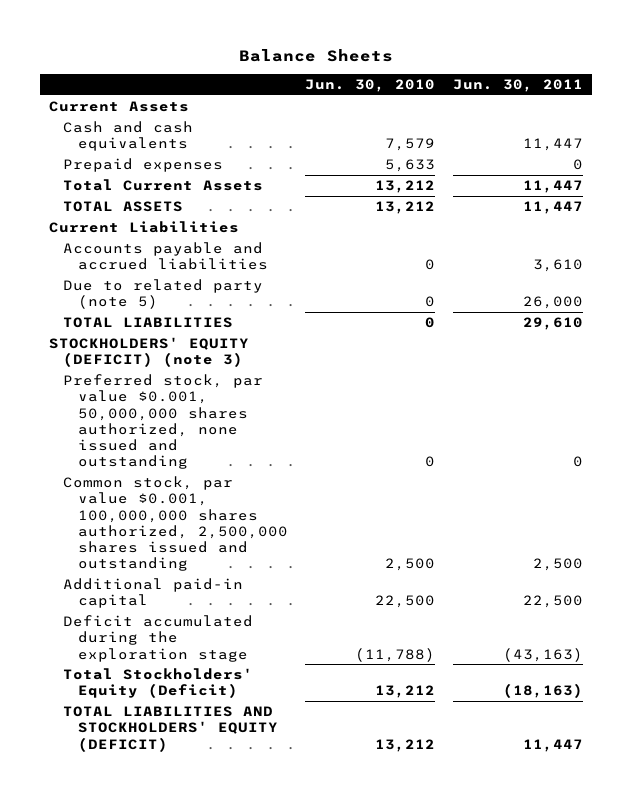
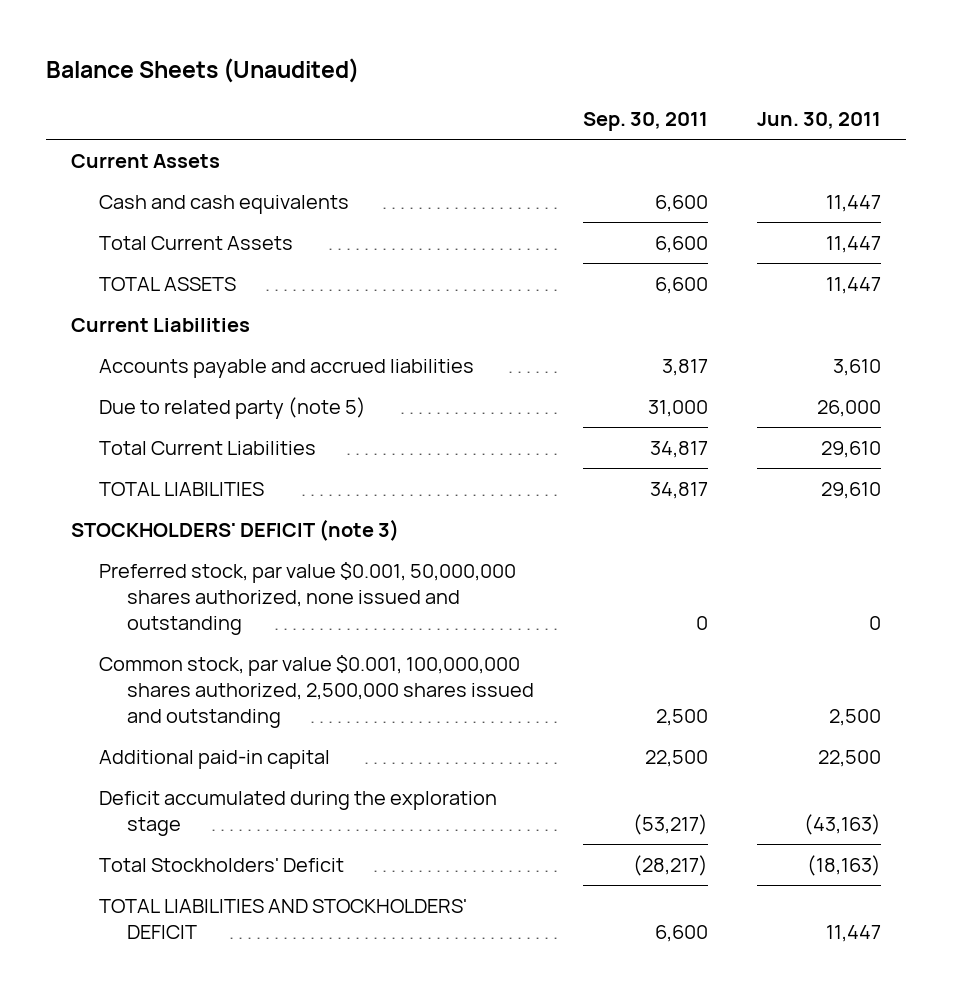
- Balance Sheets
+ Balance Sheets (Unaudited)
- | Jun. 30, 2010 | Jun. 30, 2011
+ | Sep. 30, 2011 | Jun. 30, 2011
- Prepaid expenses | 5,633 | 0
+ Total Current Liabilities | 34,817 | 29,610
- STOCKHOLDERS' EQUITY (DEFICIT) (note 3)
+ STOCKHOLDERS' DEFICIT (note 3)
- Total Stockholders' Equity (Deficit) | 13,212 | (18,163)
- TOTAL LIABILITIES AND STOCKHOLDERS' EQUITY (DEFICIT) | 13,212 | 11,447
+ Total Stockholders' Deficit | (28,217) | (18,163)
+ TOTAL LIABILITIES AND STOCKHOLDERS' DEFICIT | 6,600 | 11,447

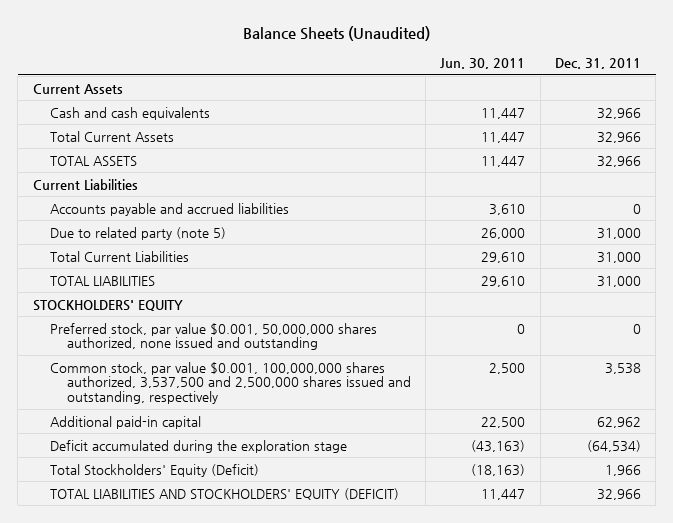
- | Sep. 30, 2011 | Jun. 30, 2011
+ | Jun. 30, 2011 | Dec. 31, 2011
- STOCKHOLDERS' DEFICIT (note 3)
+ STOCKHOLDERS' EQUITY
- Common stock, par value $0.001, 100,000,000 shares authorized, 2,500,000 shares issued and outstanding | 2,500 | 2,500
+ Common stock, par value $0.001, 100,000,000 shares authorized, 3,537,500 and 2,500,000 shares issued and outstanding, respectively | 2,500 | 3,538
- Total Stockholders' Deficit | (28,217) | (18,163)
- TOTAL LIABILITIES AND STOCKHOLDERS' DEFICIT | 6,600 | 11,447
+ Total Stockholders' Equity (Deficit) | (18,163) | 1,966
+ TOTAL LIABILITIES AND STOCKHOLDERS' EQUITY (DEFICIT) | 11,447 | 32,966

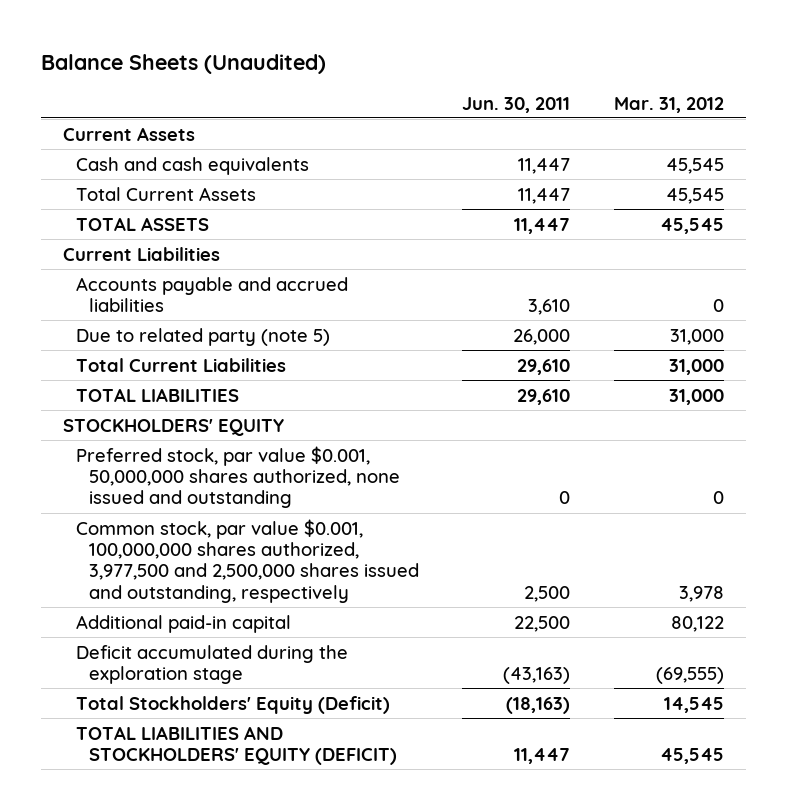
- | Jun. 30, 2011 | Dec. 31, 2011
+ | Jun. 30, 2011 | Mar. 31, 2012
- Common stock, par value $0.001, 100,000,000 shares authorized, 3,537,500 and 2,500,000 shares issued and outstanding, respectively | 2,500 | 3,538
+ Common stock, par value $0.001, 100,000,000 shares authorized, 3,977,500 and 2,500,000 shares issued and outstanding, respectively | 2,500 | 3,978

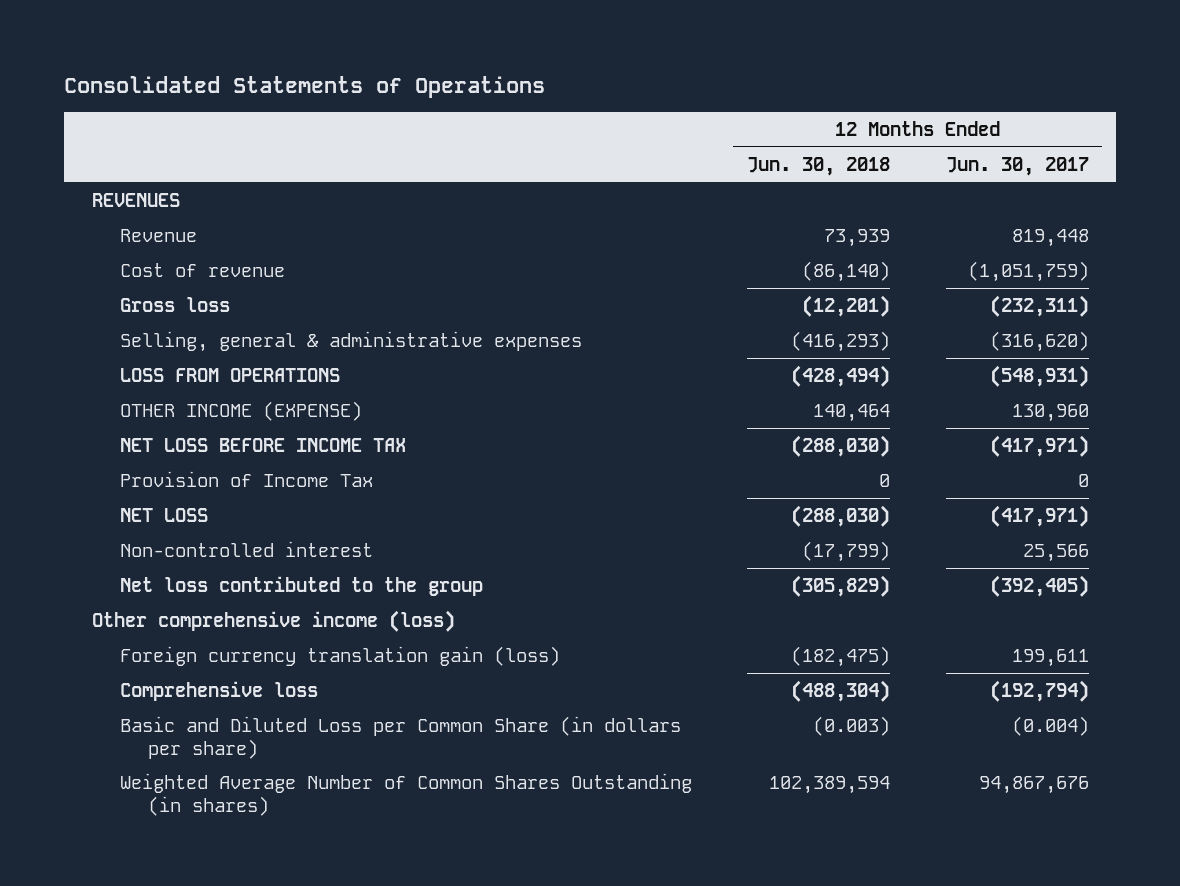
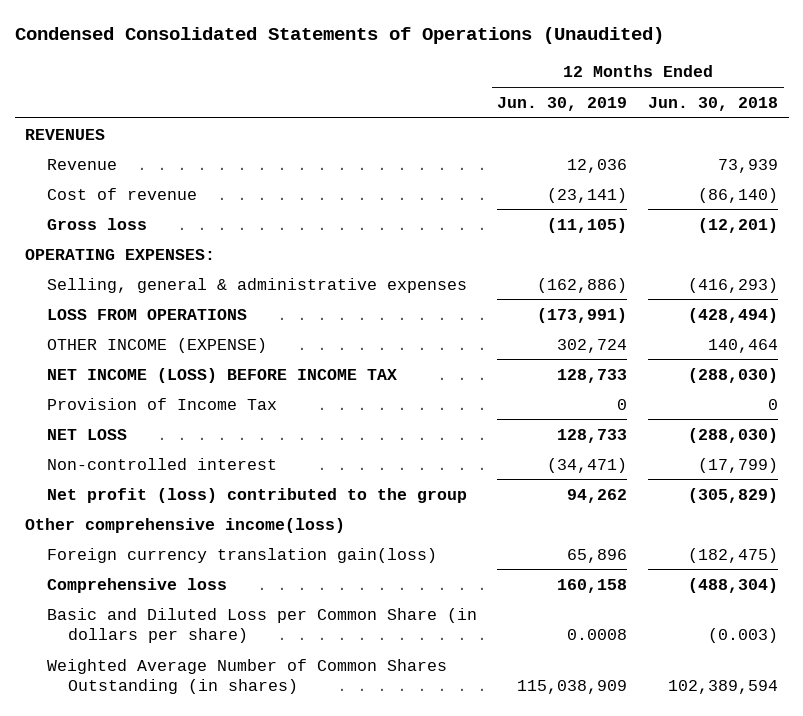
- Consolidated Statements of Operations
+ Condensed Consolidated Statements of Operations (Unaudited)
- | 12 Months Ended Jun. 30, 2018 | 12 Months Ended Jun. 30, 2017
+ | 12 Months Ended Jun. 30, 2019 | 12 Months Ended Jun. 30, 2018
+ OPERATING EXPENSES:
- NET LOSS BEFORE INCOME TAX | (288,030) | (417,971)
+ NET INCOME (LOSS) BEFORE INCOME TAX | 128,733 | (288,030)
- Net loss contributed to the group | (305,829) | (392,405)
- Other comprehensive income (loss)
- Foreign currency translation gain (loss) | (182,475) | 199,611
+ Net profit (loss) contributed to the group | 94,262 | (305,829)
+ Other comprehensive income(loss)
+ Foreign currency translation gain(loss) | 65,896 | (182,475)

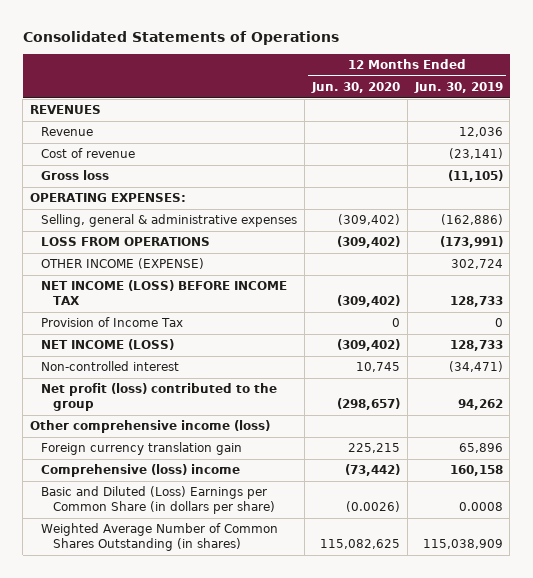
- Condensed Consolidated Statements of Operations (Unaudited)
+ Consolidated Statements of Operations
- | 12 Months Ended Jun. 30, 2019 | 12 Months Ended Jun. 30, 2018
+ | 12 Months Ended Jun. 30, 2020 | 12 Months Ended Jun. 30, 2019
- NET LOSS | 128,733 | (288,030)
+ NET INCOME (LOSS) | (309,402) | 128,733
- Other comprehensive income(loss)
- Foreign currency translation gain(loss) | 65,896 | (182,475)
- Comprehensive loss | 160,158 | (488,304)
- Basic and Diluted Loss per Common Share (in dollars per share) | 0.0008 | (0.003)
+ Other comprehensive income (loss)
+ Foreign currency translation gain | 225,215 | 65,896
+ Comprehensive (loss) income | (73,442) | 160,158
+ Basic and Diluted (Loss) Earnings per Common Share (in dollars per share) | (0.0026) | 0.0008

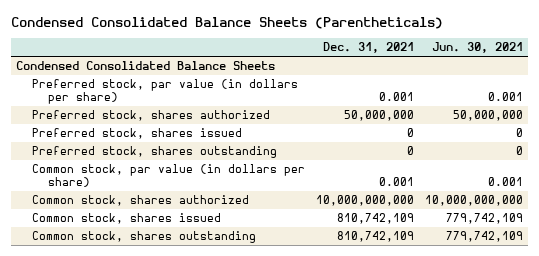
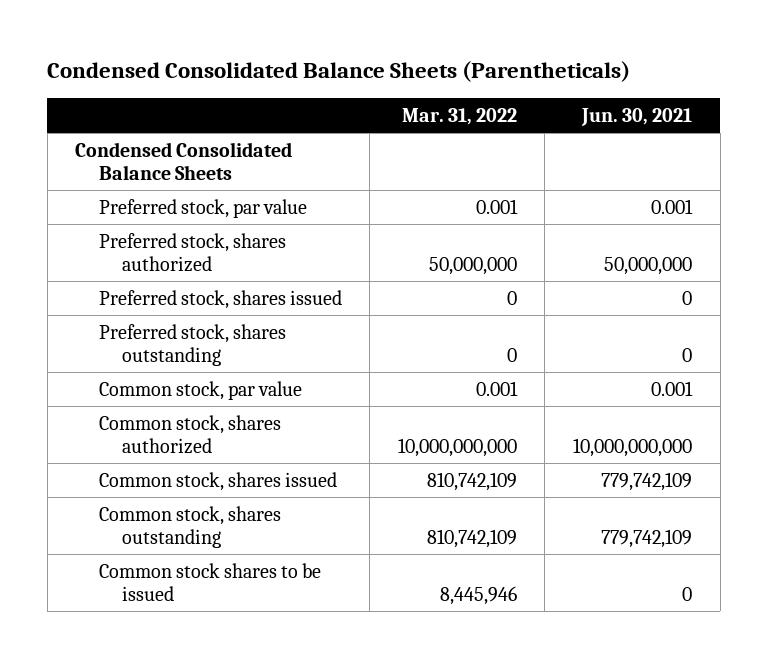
- | Dec. 31, 2021 | Jun. 30, 2021
+ | Mar. 31, 2022 | Jun. 30, 2021
- Preferred stock, par value (in dollars per share) | 0.001 | 0.001
+ Preferred stock, par value | 0.001 | 0.001
- Common stock, par value (in dollars per share) | 0.001 | 0.001
+ Common stock, par value | 0.001 | 0.001
+ Common stock shares to be issued | 8,445,946 | 0

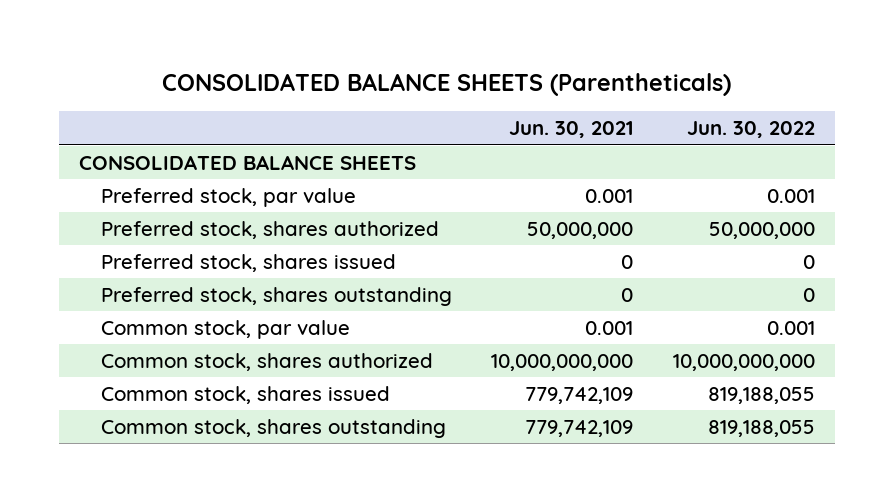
- Condensed Consolidated Balance Sheets (Parentheticals)
+ CONSOLIDATED BALANCE SHEETS (Parentheticals)
- | Mar. 31, 2022 | Jun. 30, 2021
+ | Jun. 30, 2021 | Jun. 30, 2022
- Condensed Consolidated Balance Sheets
+ CONSOLIDATED BALANCE SHEETS
- Common stock shares to be issued | 8,445,946 | 0

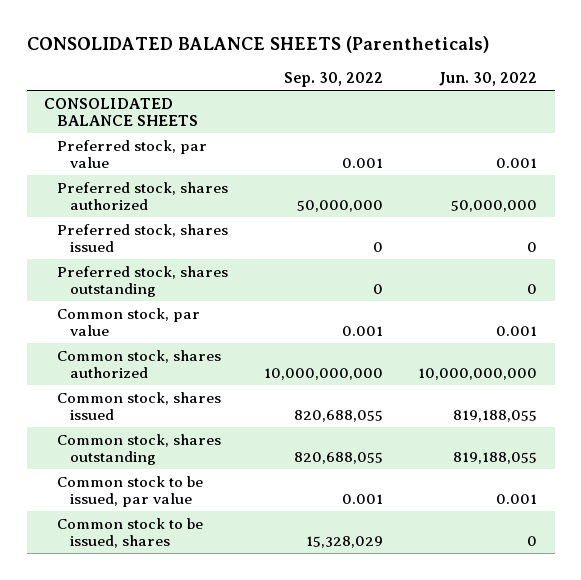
- | Jun. 30, 2021 | Jun. 30, 2022
+ | Sep. 30, 2022 | Jun. 30, 2022
+ Common stock to be issued, par value | 0.001 | 0.001
+ Common stock to be issued, shares | 15,328,029 | 0

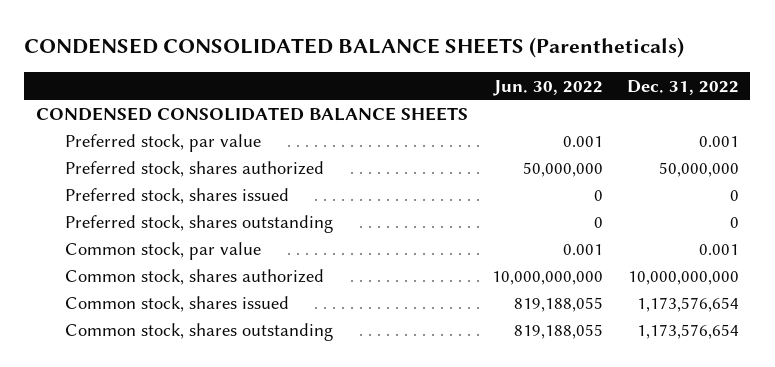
- CONSOLIDATED BALANCE SHEETS (Parentheticals)
+ CONDENSED CONSOLIDATED BALANCE SHEETS (Parentheticals)
- | Sep. 30, 2022 | Jun. 30, 2022
+ | Jun. 30, 2022 | Dec. 31, 2022
- CONSOLIDATED BALANCE SHEETS
+ CONDENSED CONSOLIDATED BALANCE SHEETS
- Common stock to be issued, par value | 0.001 | 0.001
- Common stock to be issued, shares | 15,328,029 | 0

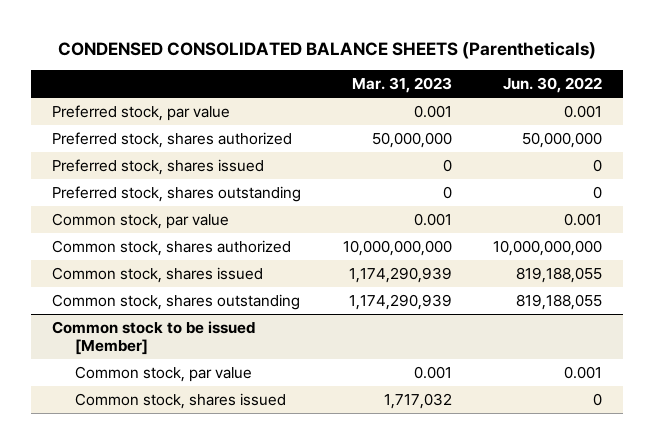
- | Jun. 30, 2022 | Dec. 31, 2022
+ | Mar. 31, 2023 | Jun. 30, 2022
- CONDENSED CONSOLIDATED BALANCE SHEETS
+ Common stock to be issued [Member]
+ Common stock, par value | 0.001 | 0.001
+ Common stock, shares issued | 1,717,032 | 0

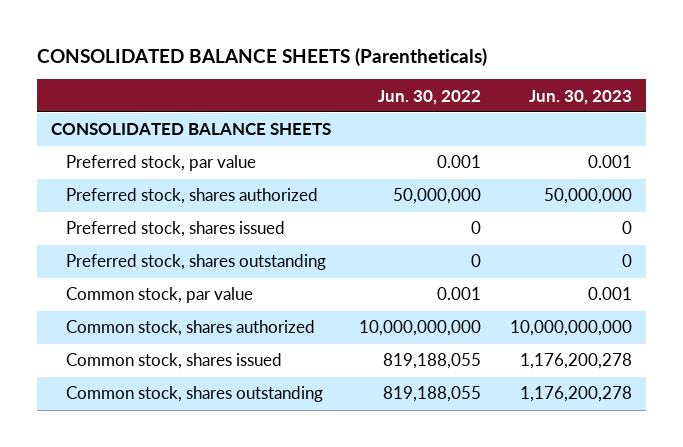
- CONDENSED CONSOLIDATED BALANCE SHEETS (Parentheticals)
+ CONSOLIDATED BALANCE SHEETS (Parentheticals)
- | Mar. 31, 2023 | Jun. 30, 2022
+ | Jun. 30, 2022 | Jun. 30, 2023
+ CONSOLIDATED BALANCE SHEETS
- Common stock to be issued [Member]
- Common stock, par value | 0.001 | 0.001
- Common stock, shares issued | 1,717,032 | 0

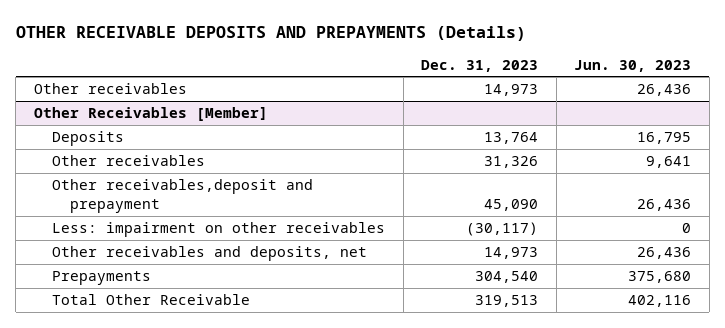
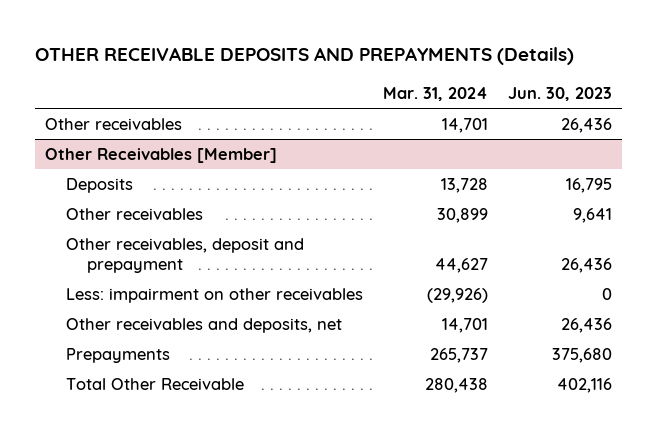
- | Dec. 31, 2023 | Jun. 30, 2023
+ | Mar. 31, 2024 | Jun. 30, 2023
@ Other Receivables [Member]
- Other receivables,deposit and prepayment | 45,090 | 26,436
+ Other receivables, deposit and prepayment | 44,627 | 26,436

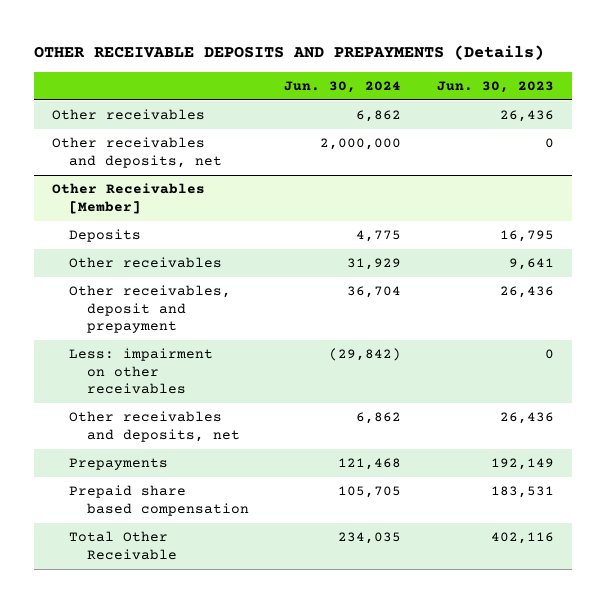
- | Mar. 31, 2024 | Jun. 30, 2023
+ | Jun. 30, 2024 | Jun. 30, 2023
+ Other receivables and deposits, net | 2,000,000 | 0
@ Other Receivables [Member]
- Prepayments | 265,737 | 375,680
+ Prepayments | 121,468 | 192,149
+ Prepaid share based compensation | 105,705 | 183,531

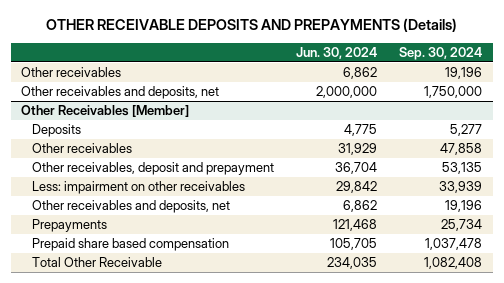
- | Jun. 30, 2024 | Jun. 30, 2023
+ | Jun. 30, 2024 | Sep. 30, 2024
@ Other Receivables [Member]
- Less: impairment on other receivables | (29,842) | 0
+ Less: impairment on other receivables | 29,842 | 33,939

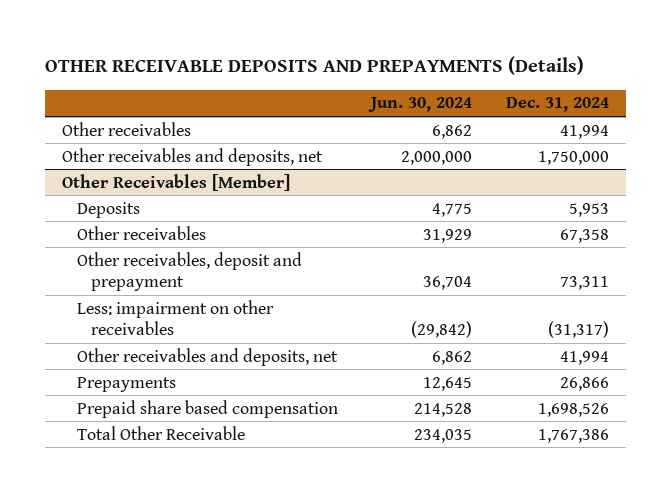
- | Jun. 30, 2024 | Sep. 30, 2024
+ | Jun. 30, 2024 | Dec. 31, 2024
@ Other Receivables [Member]
- Less: impairment on other receivables | 29,842 | 33,939
+ Less: impairment on other receivables | (29,842) | (31,317)
- Prepayments | 121,468 | 25,734
- Prepaid share based compensation | 105,705 | 1,037,478
+ Prepayments | 12,645 | 26,866
+ Prepaid share based compensation | 214,528 | 1,698,526

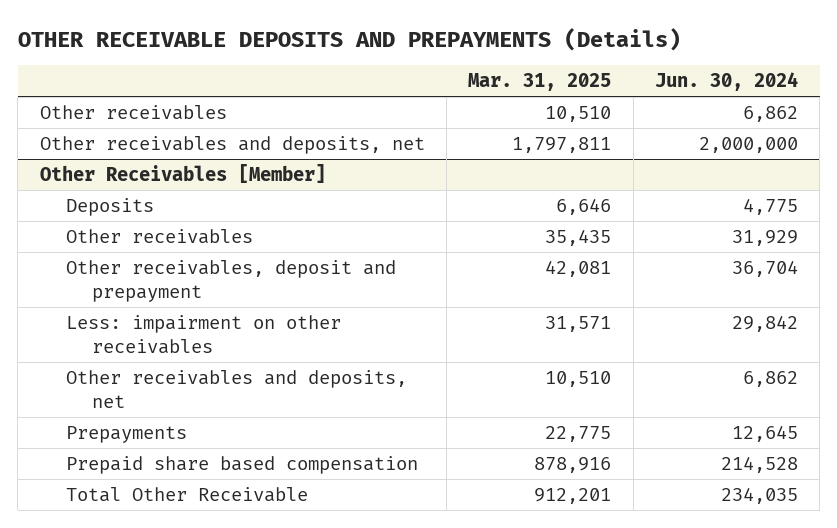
- | Jun. 30, 2024 | Dec. 31, 2024
+ | Mar. 31, 2025 | Jun. 30, 2024
@ Other Receivables [Member]
- Less: impairment on other receivables | (29,842) | (31,317)
+ Less: impairment on other receivables | 31,571 | 29,842

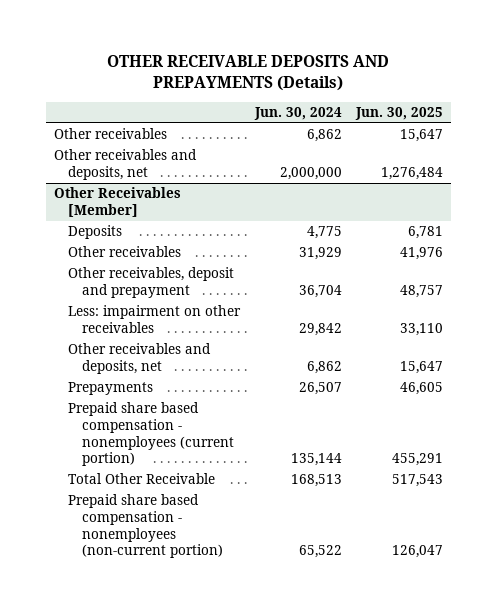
- | Mar. 31, 2025 | Jun. 30, 2024
+ | Jun. 30, 2024 | Jun. 30, 2025
@ Other Receivables [Member]
- Prepayments | 22,775 | 12,645
- Prepaid share based compensation | 878,916 | 214,528
- Total Other Receivable | 912,201 | 234,035
+ Prepayments | 26,507 | 46,605
+ Prepaid share based compensation - nonemployees (current portion) | 135,144 | 455,291
+ Total Other Receivable | 168,513 | 517,543
+ Prepaid share based compensation - nonemployees (non-current portion) | 65,522 | 126,047

